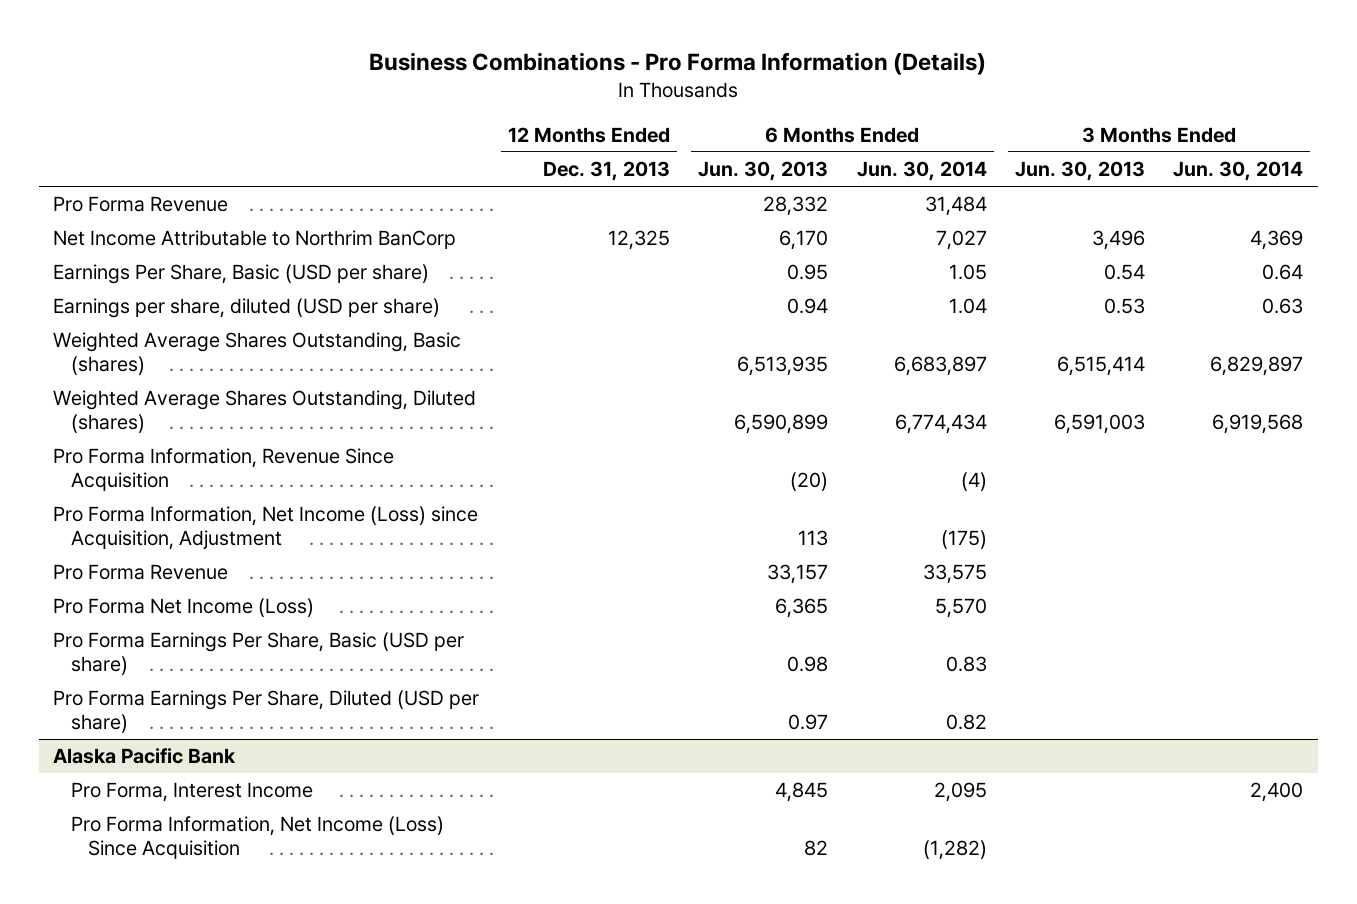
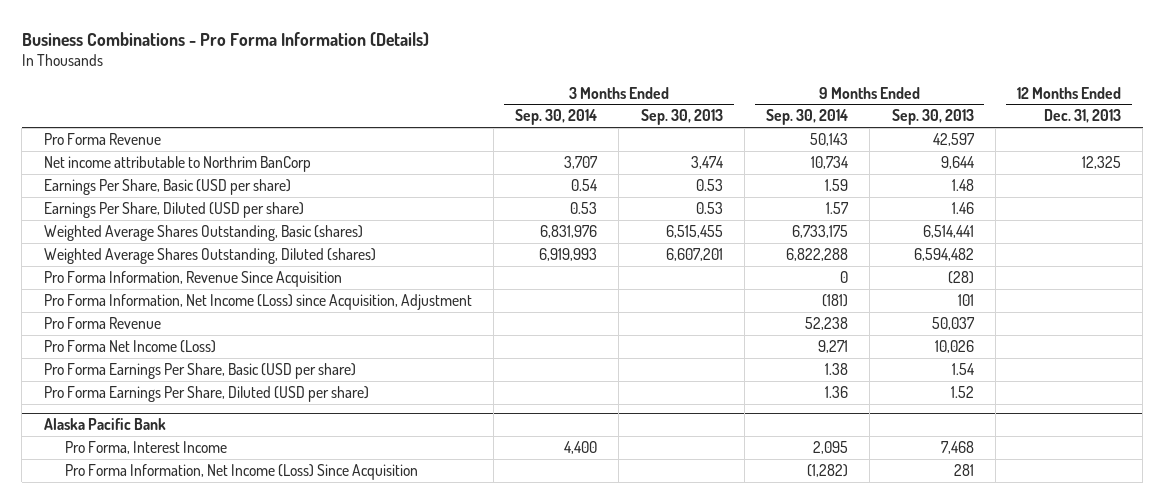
- | 12 Months Ended Dec. 31, 2013 | 6 Months Ended Jun. 30, 2013 | 6 Months Ended Jun. 30, 2014 | 3 Months Ended Jun. 30, 2013 | 3 Months Ended Jun. 30, 2014
+ | 3 Months Ended Sep. 30, 2014 | 3 Months Ended Sep. 30, 2013 | 9 Months Ended Sep. 30, 2014 | 9 Months Ended Sep. 30, 2013 | 12 Months Ended Dec. 31, 2013
- Net Income Attributable to Northrim BanCorp | 12,325 | 6,170 | 7,027 | 3,496 | 4,369
+ Net income attributable to Northrim BanCorp | 3,707 | 3,474 | 10,734 | 9,644 | 12,325
- Earnings per share, diluted (USD per share) | | 0.94 | 1.04 | 0.53 | 0.63
+ Earnings Per Share, Diluted (USD per share) | 0.53 | 0.53 | 1.57 | 1.46 |

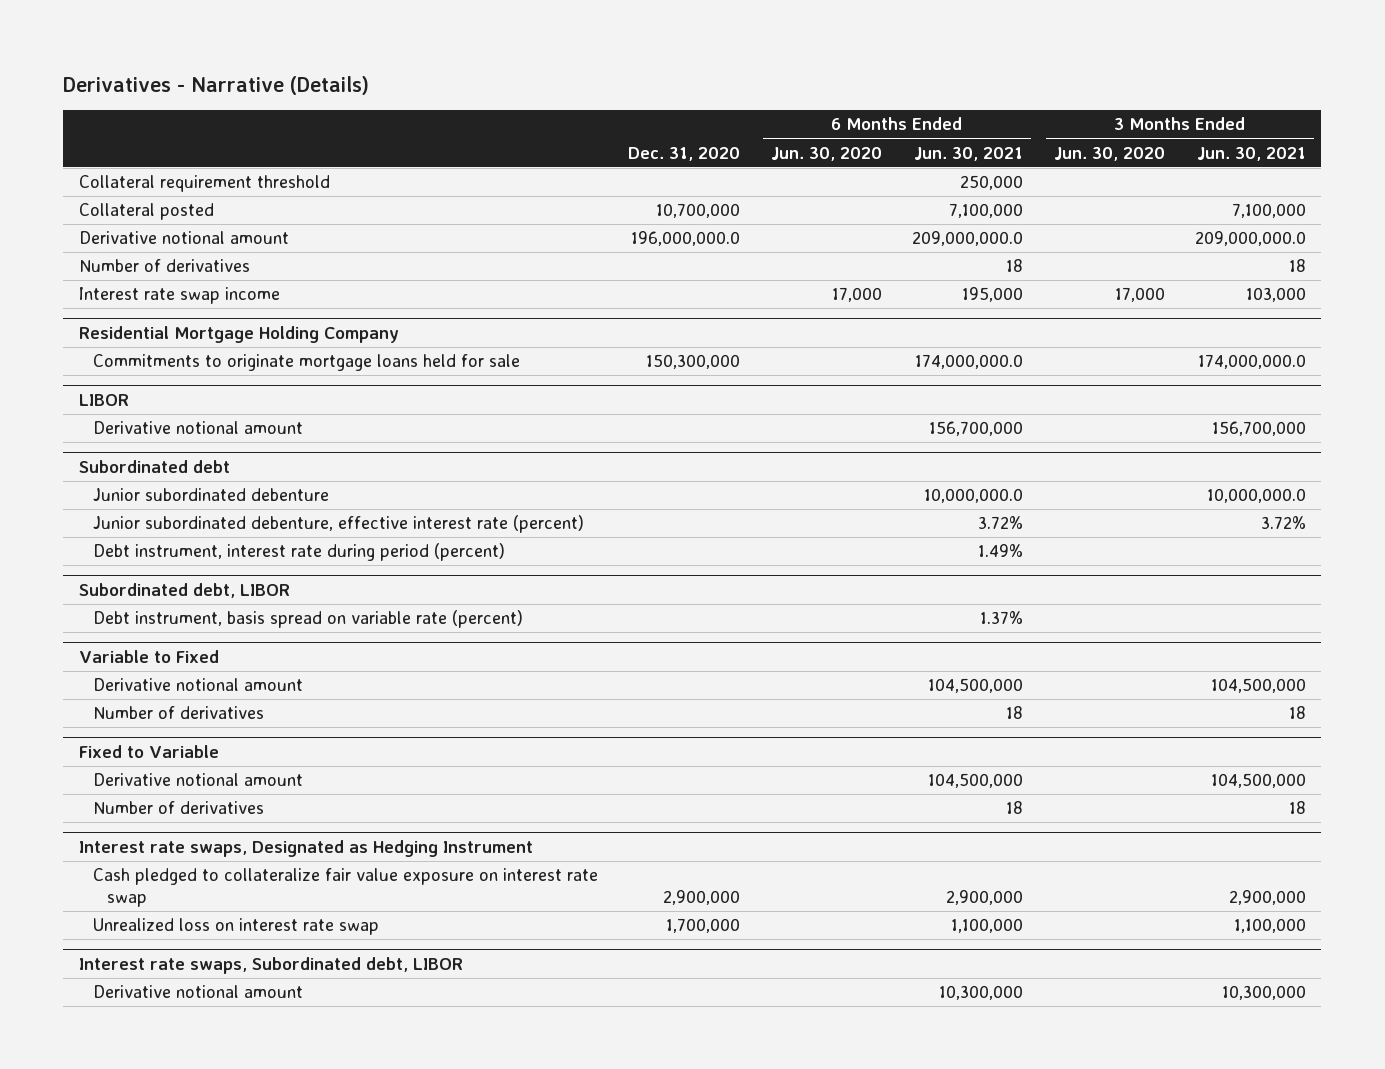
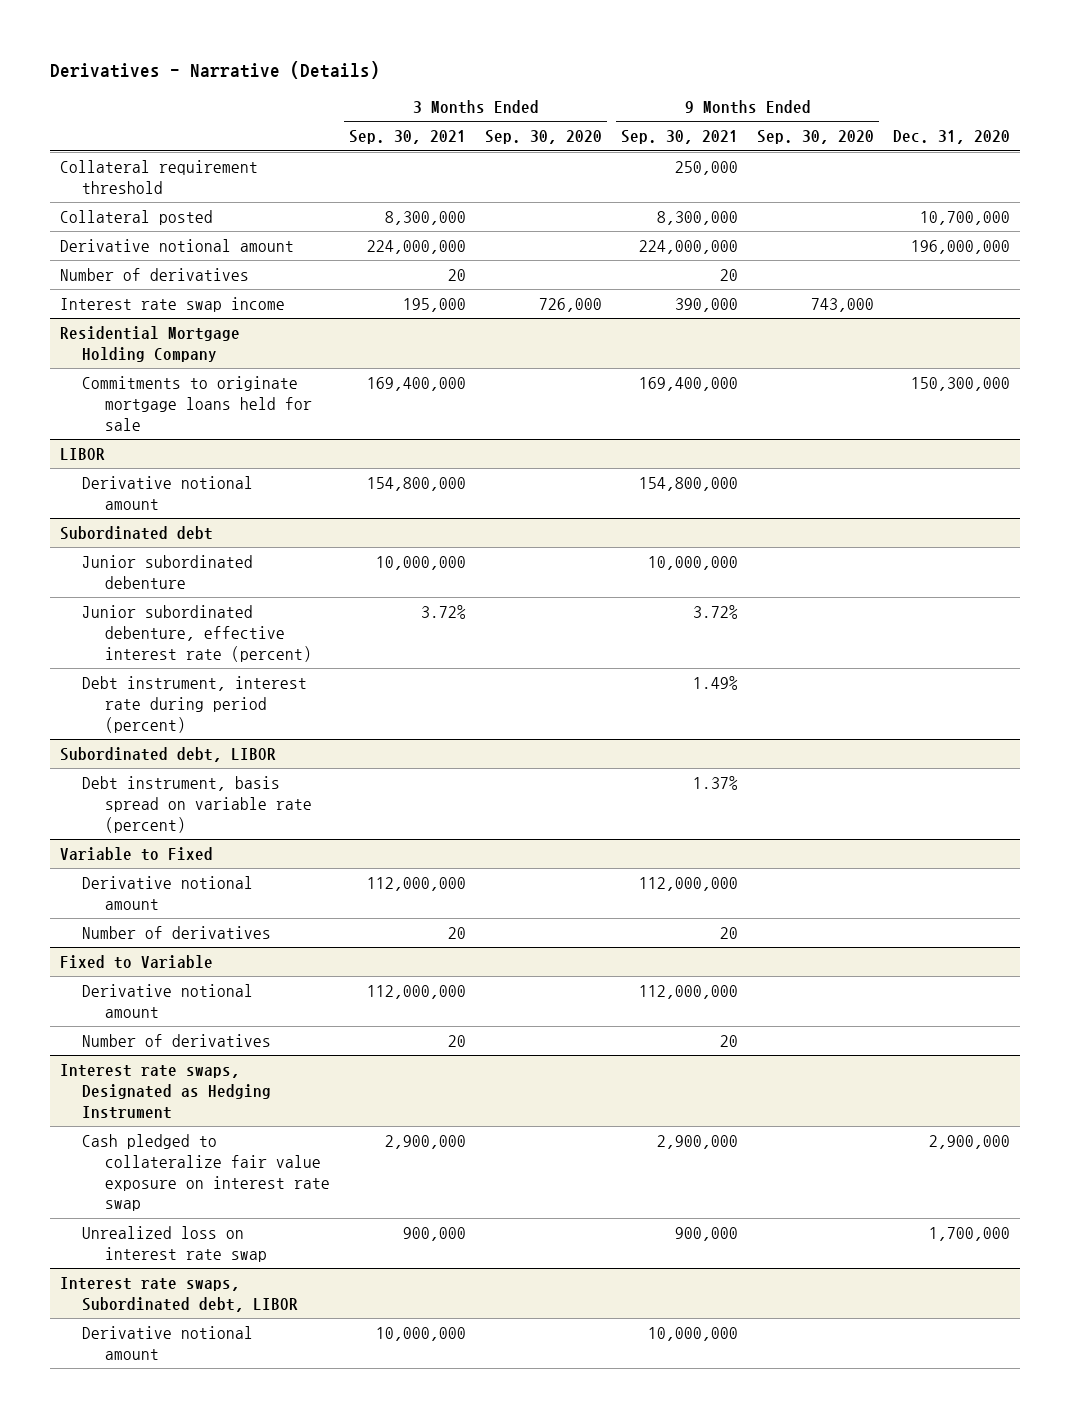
- | Dec. 31, 2020 | 6 Months Ended Jun. 30, 2020 | 6 Months Ended Jun. 30, 2021 | 3 Months Ended Jun. 30, 2020 | 3 Months Ended Jun. 30, 2021
+ | 3 Months Ended Sep. 30, 2021 | 3 Months Ended Sep. 30, 2020 | 9 Months Ended Sep. 30, 2021 | 9 Months Ended Sep. 30, 2020 | Dec. 31, 2020
- Derivative notional amount | 196,000,000.0 | | 209,000,000.0 | | 209,000,000.0
+ Derivative notional amount | 224,000,000 | | 224,000,000 | | 196,000,000

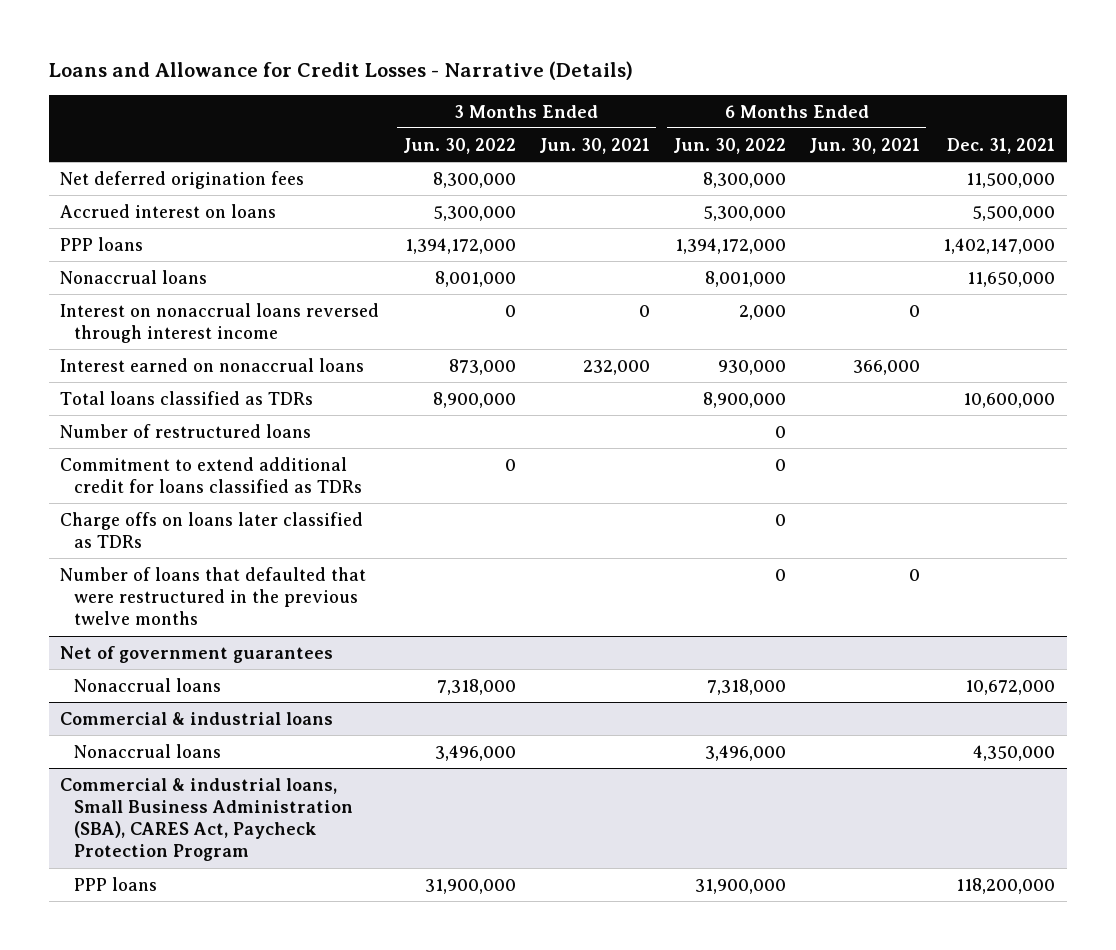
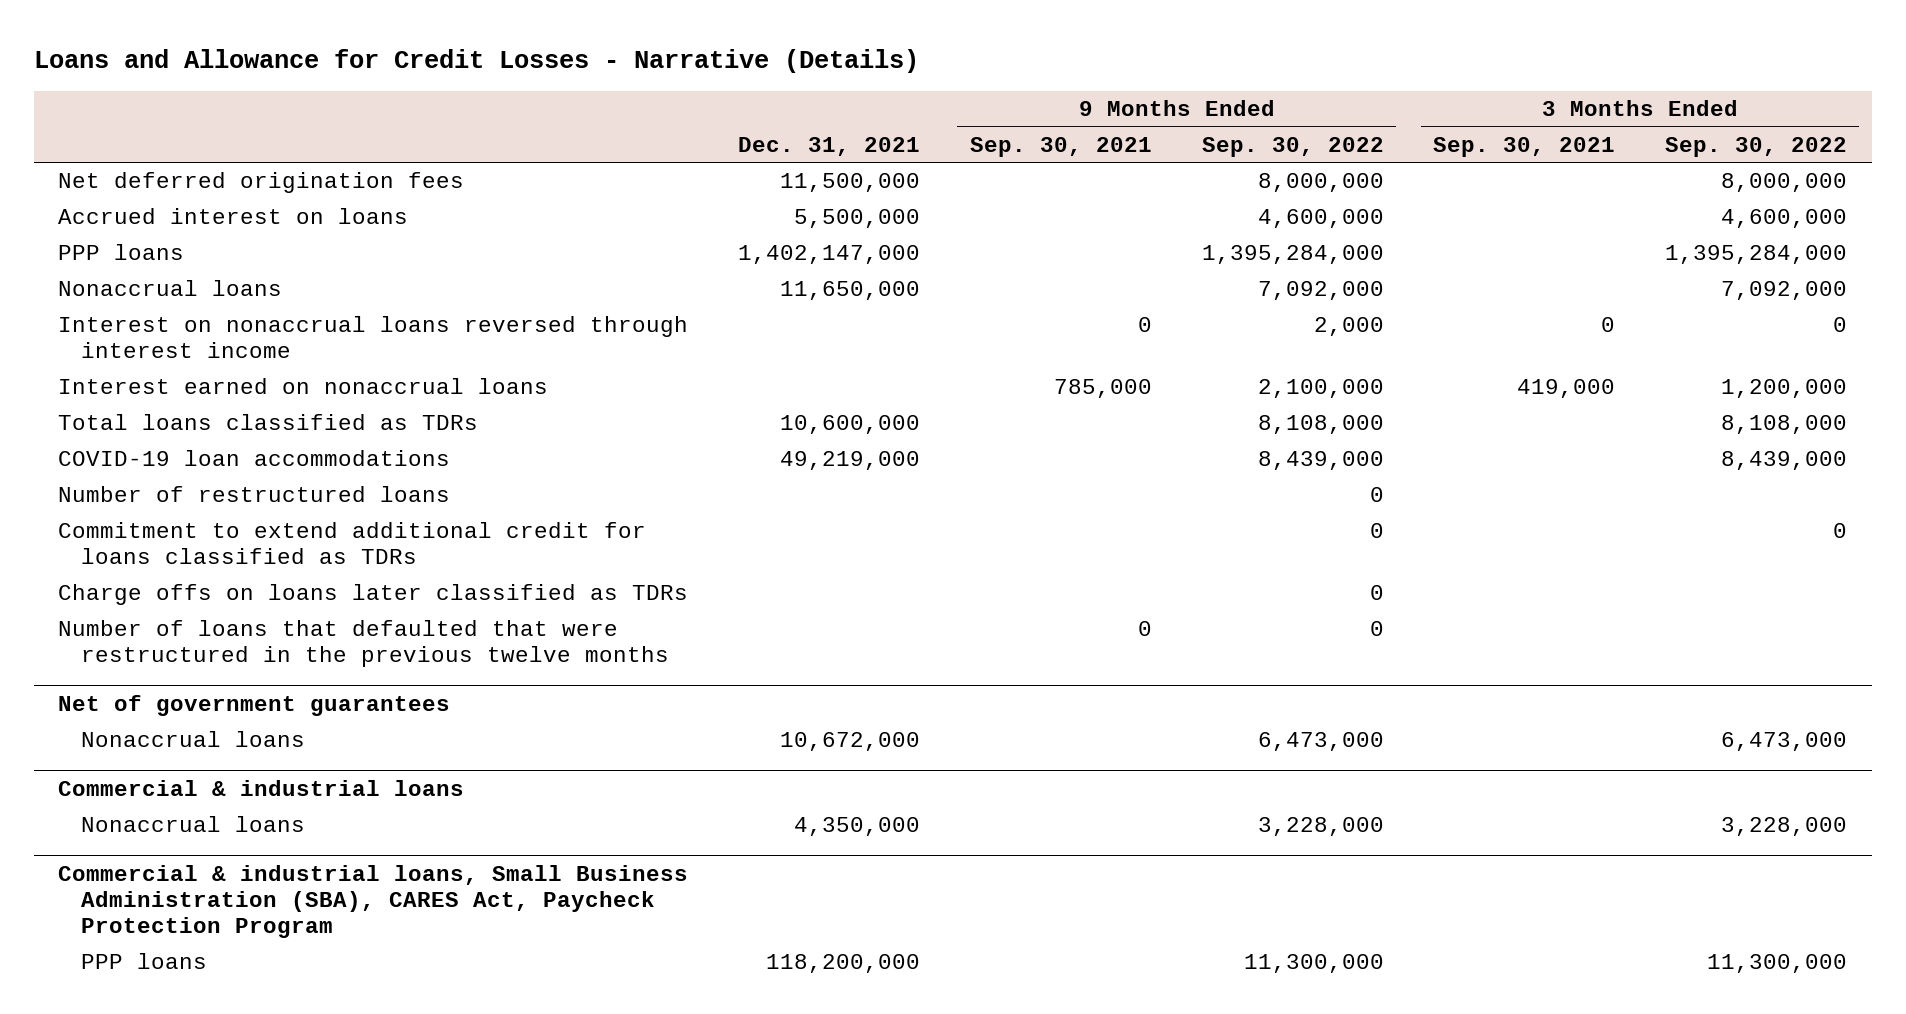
- | 3 Months Ended Jun. 30, 2022 | 3 Months Ended Jun. 30, 2021 | 6 Months Ended Jun. 30, 2022 | 6 Months Ended Jun. 30, 2021 | Dec. 31, 2021
+ | Dec. 31, 2021 | 9 Months Ended Sep. 30, 2021 | 9 Months Ended Sep. 30, 2022 | 3 Months Ended Sep. 30, 2021 | 3 Months Ended Sep. 30, 2022
+ COVID-19 loan accommodations | 49,219,000 | | 8,439,000 | | 8,439,000

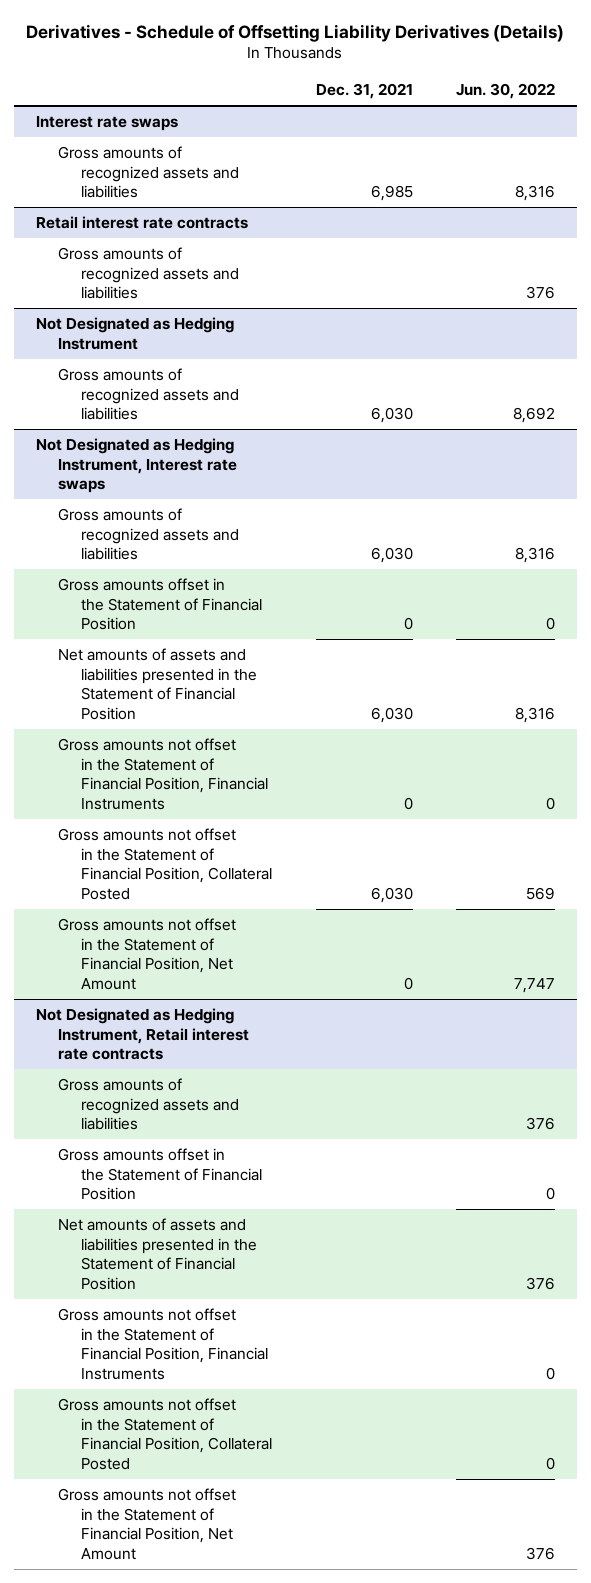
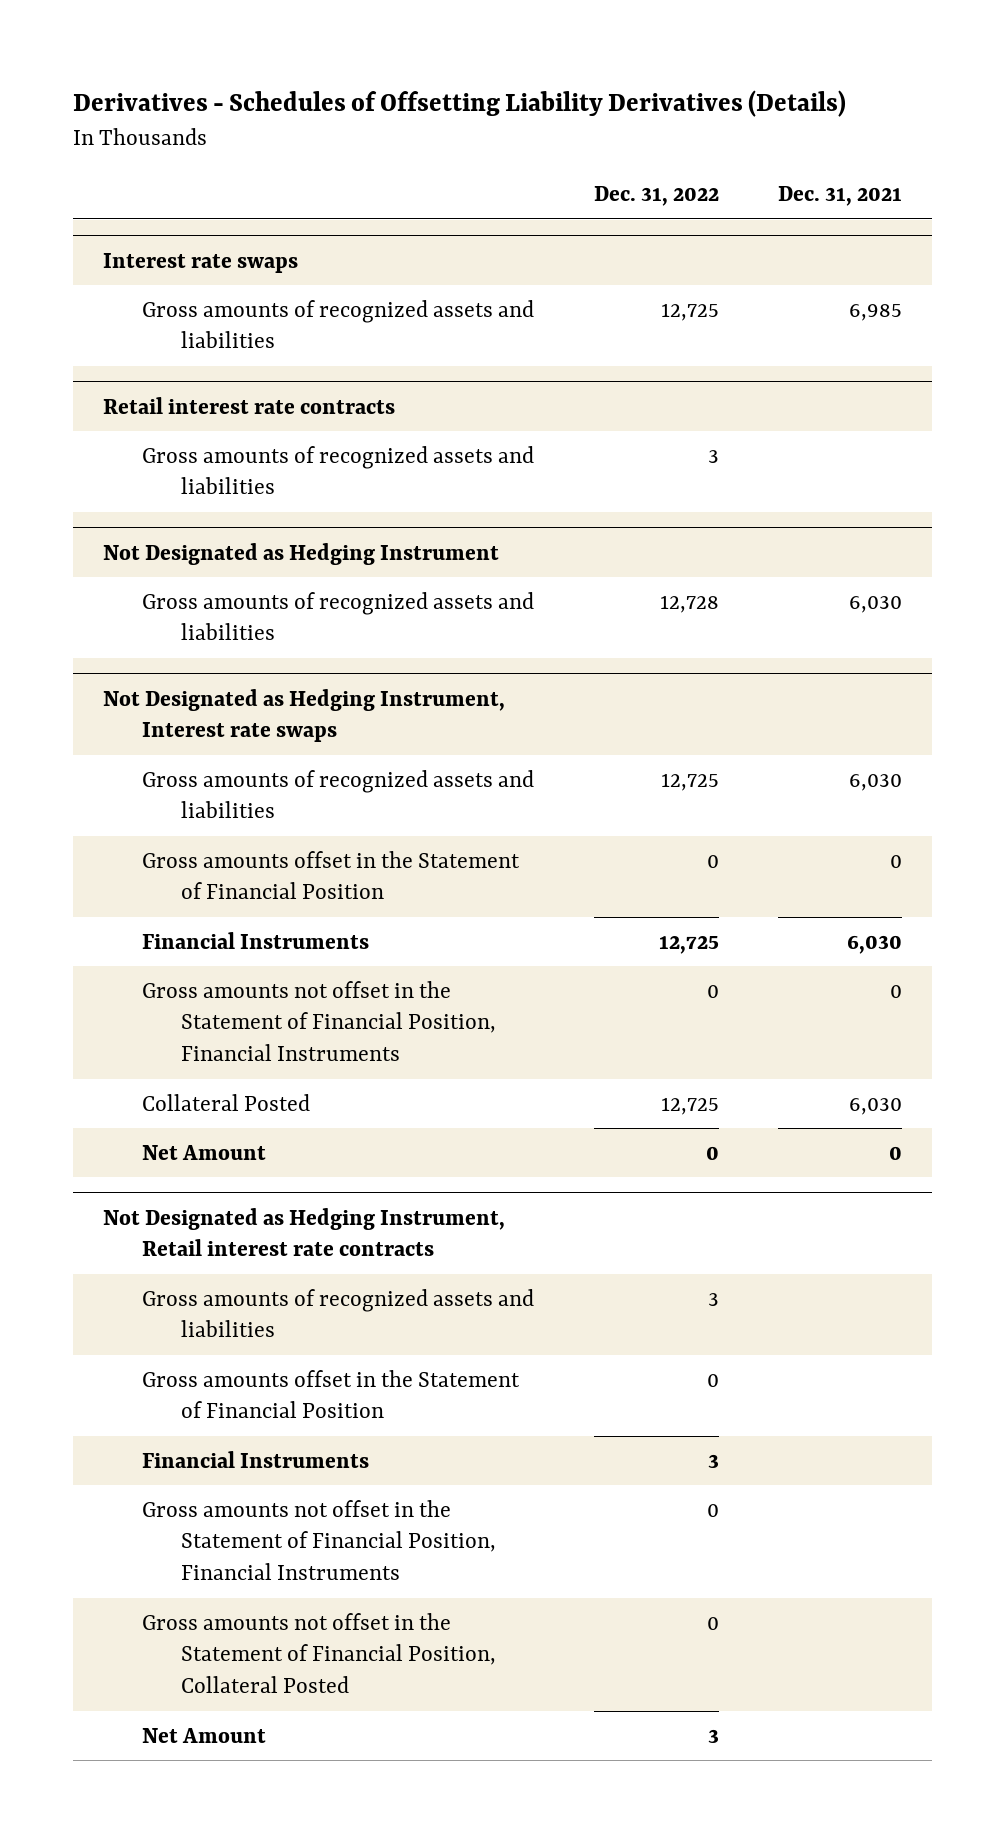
- Derivatives - Schedule of Offsetting Liability Derivatives (Details)
+ Derivatives - Schedules of Offsetting Liability Derivatives (Details)
- | Dec. 31, 2021 | Jun. 30, 2022
+ | Dec. 31, 2022 | Dec. 31, 2021
@ Not Designated as Hedging Instrument, Interest rate swaps
- Net amounts of assets and liabilities presented in the Statement of Financial Position | 6,030 | 8,316
+ Financial Instruments | 12,725 | 6,030
- Gross amounts not offset in the Statement of Financial Position, Collateral Posted | 6,030 | 569
- Gross amounts not offset in the Statement of Financial Position, Net Amount | 0 | 7,747
+ Collateral Posted | 12,725 | 6,030
+ Net Amount | 0 | 0
@ Not Designated as Hedging Instrument, Retail interest rate contracts
- Net amounts of assets and liabilities presented in the Statement of Financial Position | | 376
+ Financial Instruments | 3 |
- Gross amounts not offset in the Statement of Financial Position, Net Amount | | 376
+ Net Amount | 3 |

